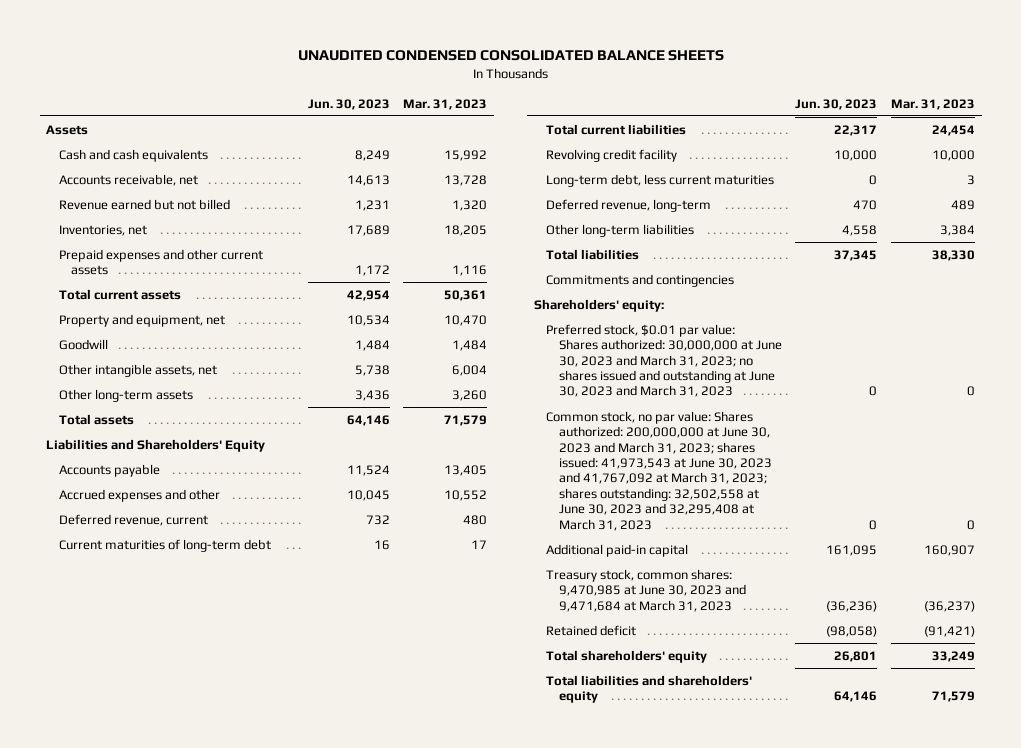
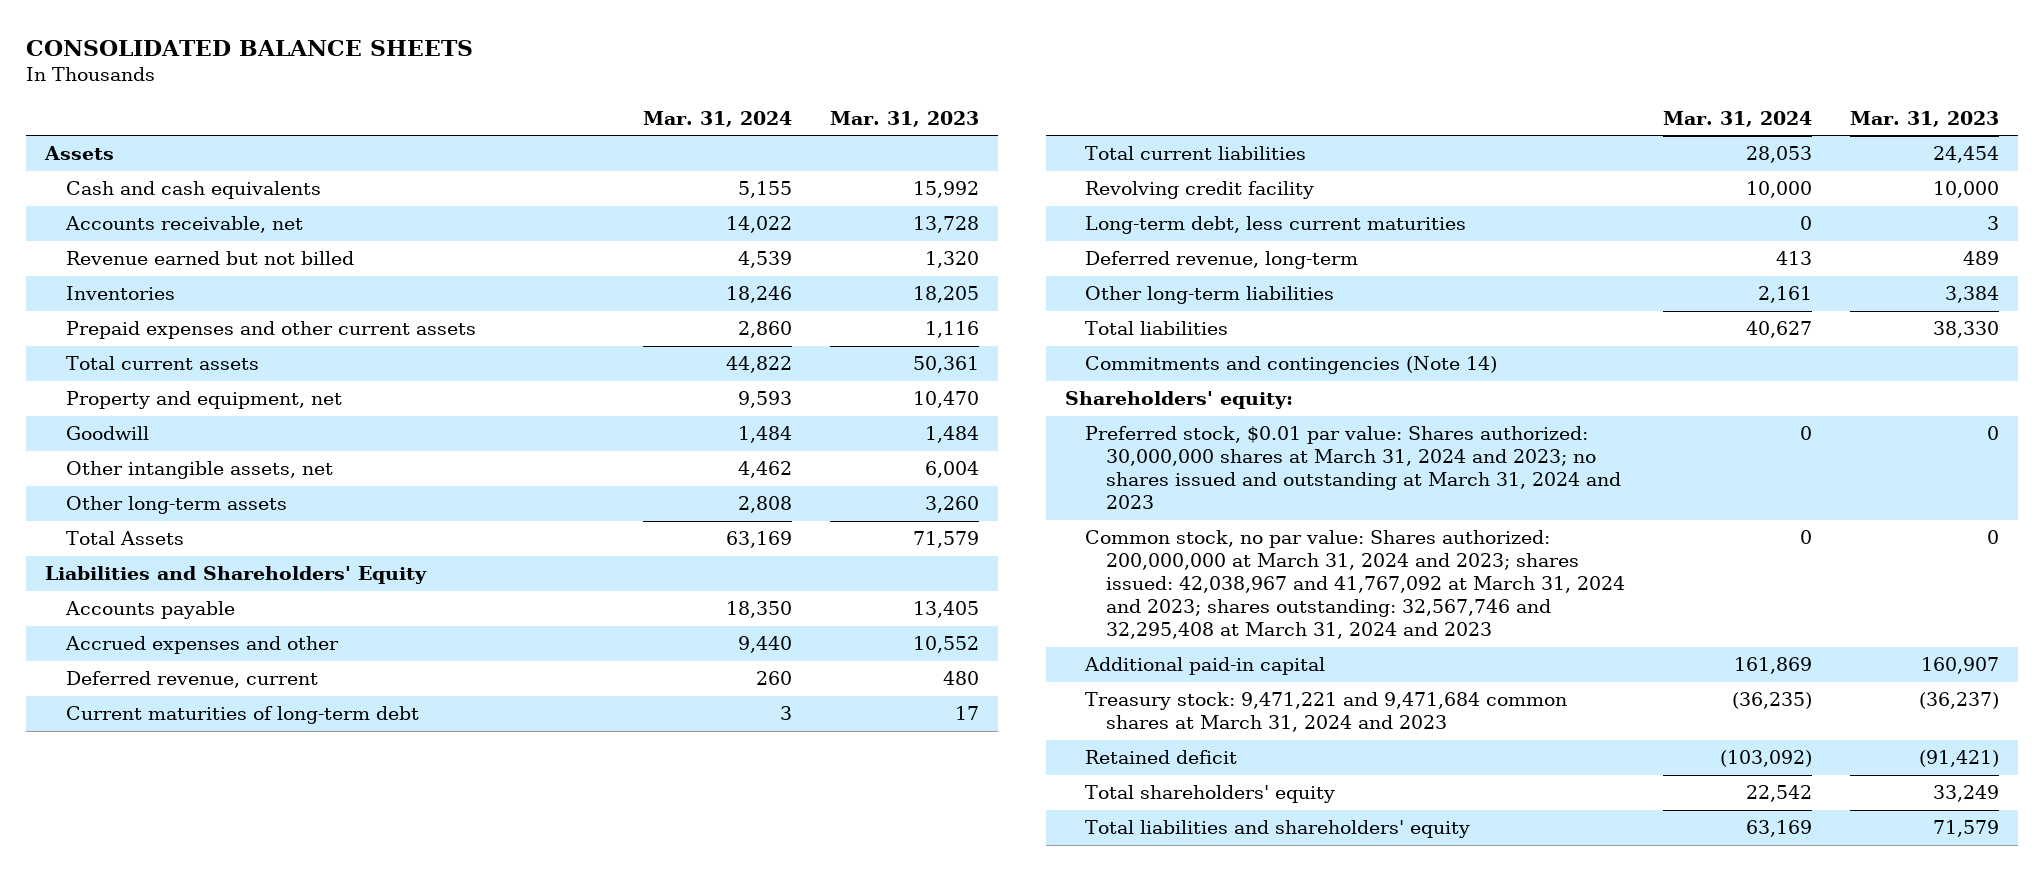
- UNAUDITED CONDENSED CONSOLIDATED BALANCE SHEETS
+ CONSOLIDATED BALANCE SHEETS
- | Jun. 30, 2023 | Mar. 31, 2023
+ | Mar. 31, 2024 | Mar. 31, 2023
- Inventories, net | 17,689 | 18,205
+ Inventories | 18,246 | 18,205
- Total assets | 64,146 | 71,579
+ Total Assets | 63,169 | 71,579
- Commitments and contingencies
+ Commitments and contingencies (Note 14)
- Preferred stock, $0.01 par value: Shares authorized: 30,000,000 at June 30, 2023 and March 31, 2023; no shares issued and outstanding at June 30, 2023 and March 31, 2023 | 0 | 0
- Common stock, no par value: Shares authorized: 200,000,000 at June 30, 2023 and March 31, 2023; shares issued: 41,973,543 at June 30, 2023 and 41,767,092 at March 31, 2023; shares outstanding: 32,502,558 at June 30, 2023 and 32,295,408 at March 31, 2023 | 0 | 0
+ Preferred stock, $0.01 par value: Shares authorized: 30,000,000 shares at March 31, 2024 and 2023; no shares issued and outstanding at March 31, 2024 and 2023 | 0 | 0
+ Common stock, no par value: Shares authorized: 200,000,000 at March 31, 2024 and 2023; shares issued: 42,038,967 and 41,767,092 at March 31, 2024 and 2023; shares outstanding: 32,567,746 and 32,295,408 at March 31, 2024 and 2023 | 0 | 0
- Treasury stock, common shares: 9,470,985 at June 30, 2023 and 9,471,684 at March 31, 2023 | (36,236) | (36,237)
+ Treasury stock: 9,471,221 and 9,471,684 common shares at March 31, 2024 and 2023 | (36,235) | (36,237)

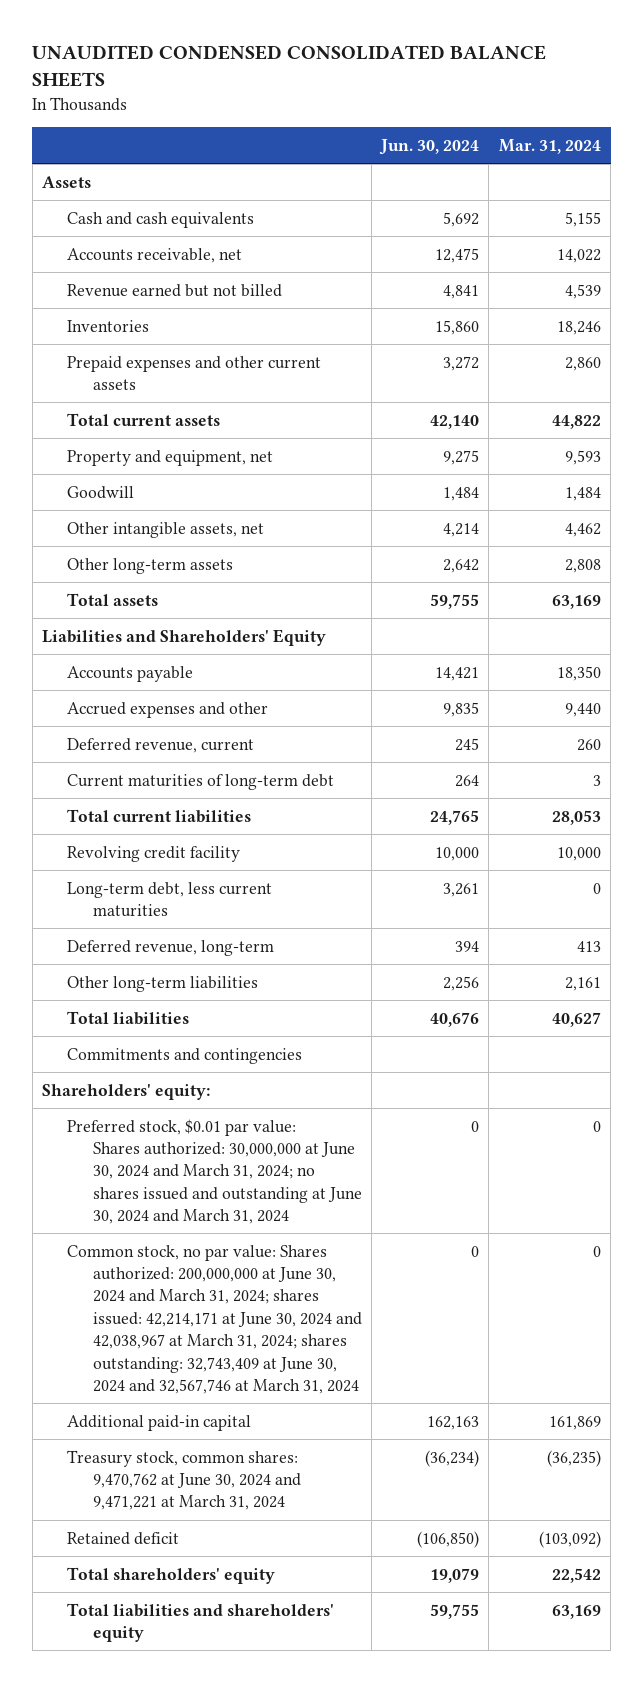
- CONSOLIDATED BALANCE SHEETS
+ UNAUDITED CONDENSED CONSOLIDATED BALANCE SHEETS
- | Mar. 31, 2024 | Mar. 31, 2023
+ | Jun. 30, 2024 | Mar. 31, 2024
- Total Assets | 63,169 | 71,579
+ Total assets | 59,755 | 63,169
- Commitments and contingencies (Note 14)
+ Commitments and contingencies
- Preferred stock, $0.01 par value: Shares authorized: 30,000,000 shares at March 31, 2024 and 2023; no shares issued and outstanding at March 31, 2024 and 2023 | 0 | 0
- Common stock, no par value: Shares authorized: 200,000,000 at March 31, 2024 and 2023; shares issued: 42,038,967 and 41,767,092 at March 31, 2024 and 2023; shares outstanding: 32,567,746 and 32,295,408 at March 31, 2024 and 2023 | 0 | 0
+ Preferred stock, $0.01 par value: Shares authorized: 30,000,000 at June 30, 2024 and March 31, 2024; no shares issued and outstanding at June 30, 2024 and March 31, 2024 | 0 | 0
+ Common stock, no par value: Shares authorized: 200,000,000 at June 30, 2024 and March 31, 2024; shares issued: 42,214,171 at June 30, 2024 and 42,038,967 at March 31, 2024; shares outstanding: 32,743,409 at June 30, 2024 and 32,567,746 at March 31, 2024 | 0 | 0
- Treasury stock: 9,471,221 and 9,471,684 common shares at March 31, 2024 and 2023 | (36,235) | (36,237)
+ Treasury stock, common shares: 9,470,762 at June 30, 2024 and 9,471,221 at March 31, 2024 | (36,234) | (36,235)

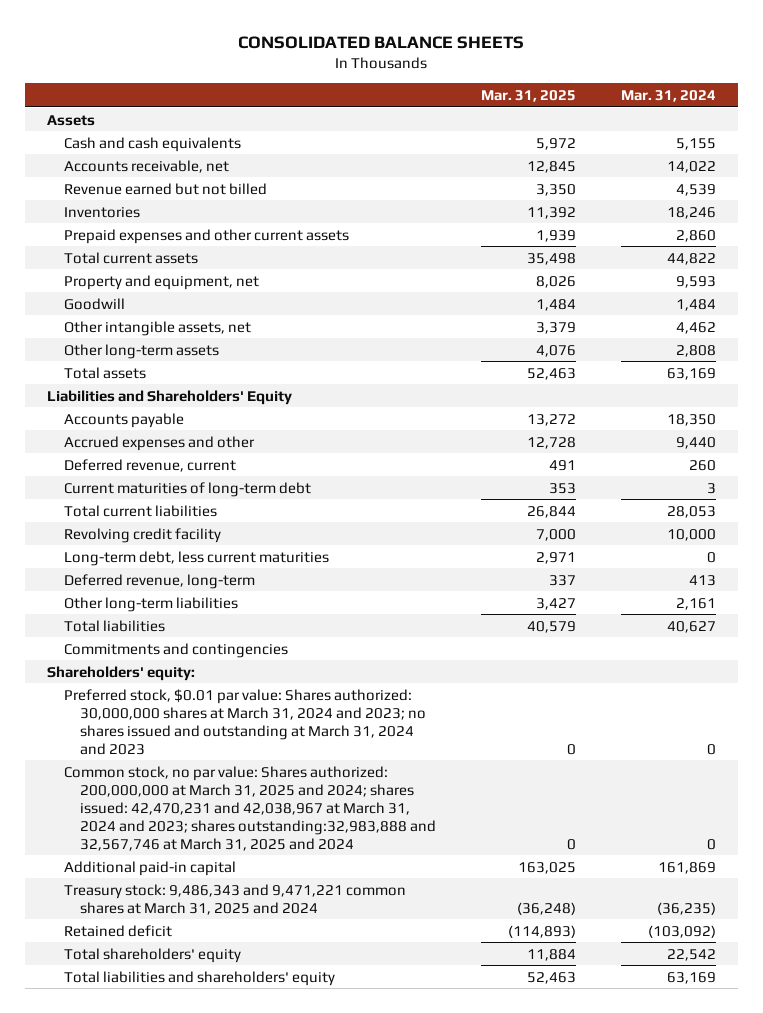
- UNAUDITED CONDENSED CONSOLIDATED BALANCE SHEETS
+ CONSOLIDATED BALANCE SHEETS
- | Jun. 30, 2024 | Mar. 31, 2024
+ | Mar. 31, 2025 | Mar. 31, 2024
- Preferred stock, $0.01 par value: Shares authorized: 30,000,000 at June 30, 2024 and March 31, 2024; no shares issued and outstanding at June 30, 2024 and March 31, 2024 | 0 | 0
- Common stock, no par value: Shares authorized: 200,000,000 at June 30, 2024 and March 31, 2024; shares issued: 42,214,171 at June 30, 2024 and 42,038,967 at March 31, 2024; shares outstanding: 32,743,409 at June 30, 2024 and 32,567,746 at March 31, 2024 | 0 | 0
+ Preferred stock, $0.01 par value: Shares authorized: 30,000,000 shares at March 31, 2024 and 2023; no shares issued and outstanding at March 31, 2024 and 2023 | 0 | 0
+ Common stock, no par value: Shares authorized: 200,000,000 at March 31, 2025 and 2024; shares issued: 42,470,231 and 42,038,967 at March 31, 2024 and 2023; shares outstanding:32,983,888 and 32,567,746 at March 31, 2025 and 2024 | 0 | 0
- Treasury stock, common shares: 9,470,762 at June 30, 2024 and 9,471,221 at March 31, 2024 | (36,234) | (36,235)
+ Treasury stock: 9,486,343 and 9,471,221 common shares at March 31, 2025 and 2024 | (36,248) | (36,235)

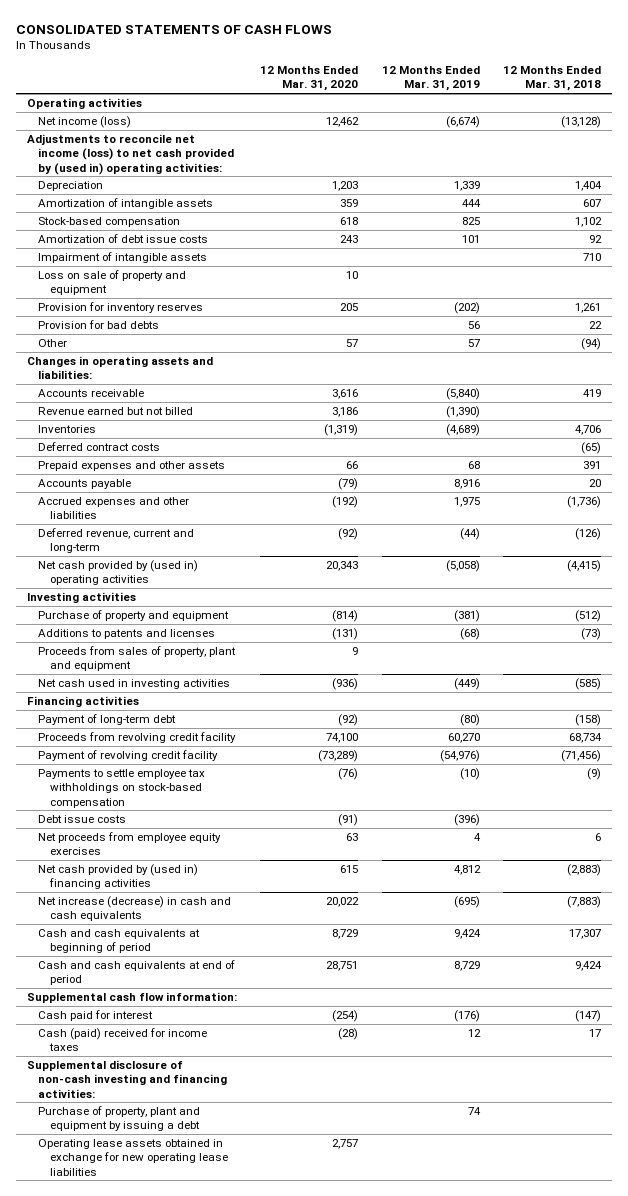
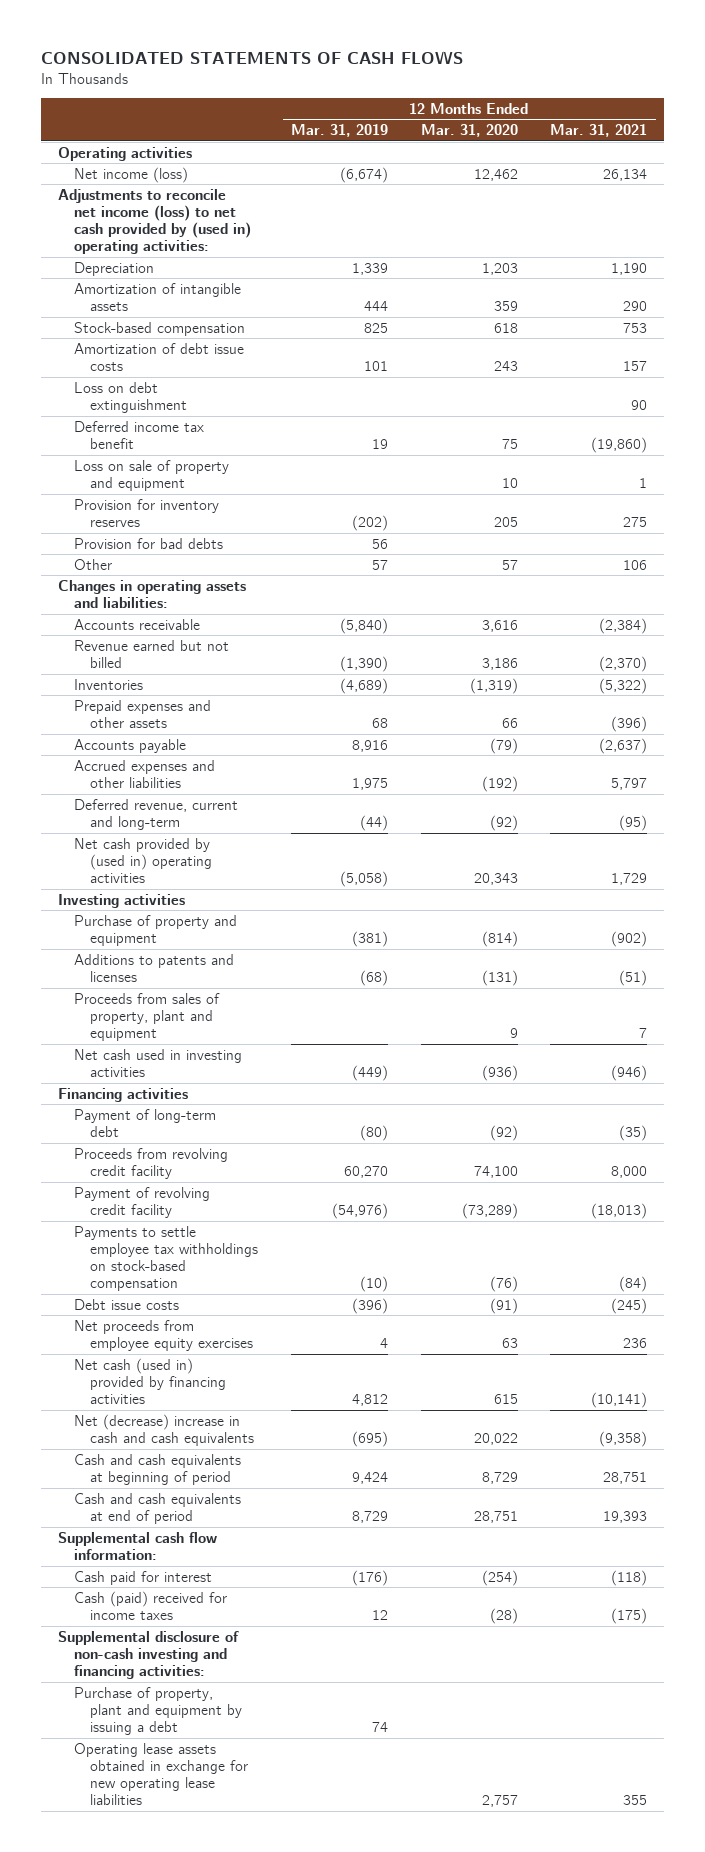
- | 12 Months Ended Mar. 31, 2020 | 12 Months Ended Mar. 31, 2019 | 12 Months Ended Mar. 31, 2018
+ | 12 Months Ended Mar. 31, 2019 | 12 Months Ended Mar. 31, 2020 | 12 Months Ended Mar. 31, 2021
- Impairment of intangible assets | | | 710
+ Loss on debt extinguishment | | | 90
+ Deferred income tax benefit | 19 | 75 | (19,860)
- Deferred contract costs | | | (65)
- Net cash provided by (used in) financing activities | 615 | 4,812 | (2,883)
- Net increase (decrease) in cash and cash equivalents | 20,022 | (695) | (7,883)
+ Net cash (used in) provided by financing activities | 4,812 | 615 | (10,141)
+ Net (decrease) increase in cash and cash equivalents | (695) | 20,022 | (9,358)

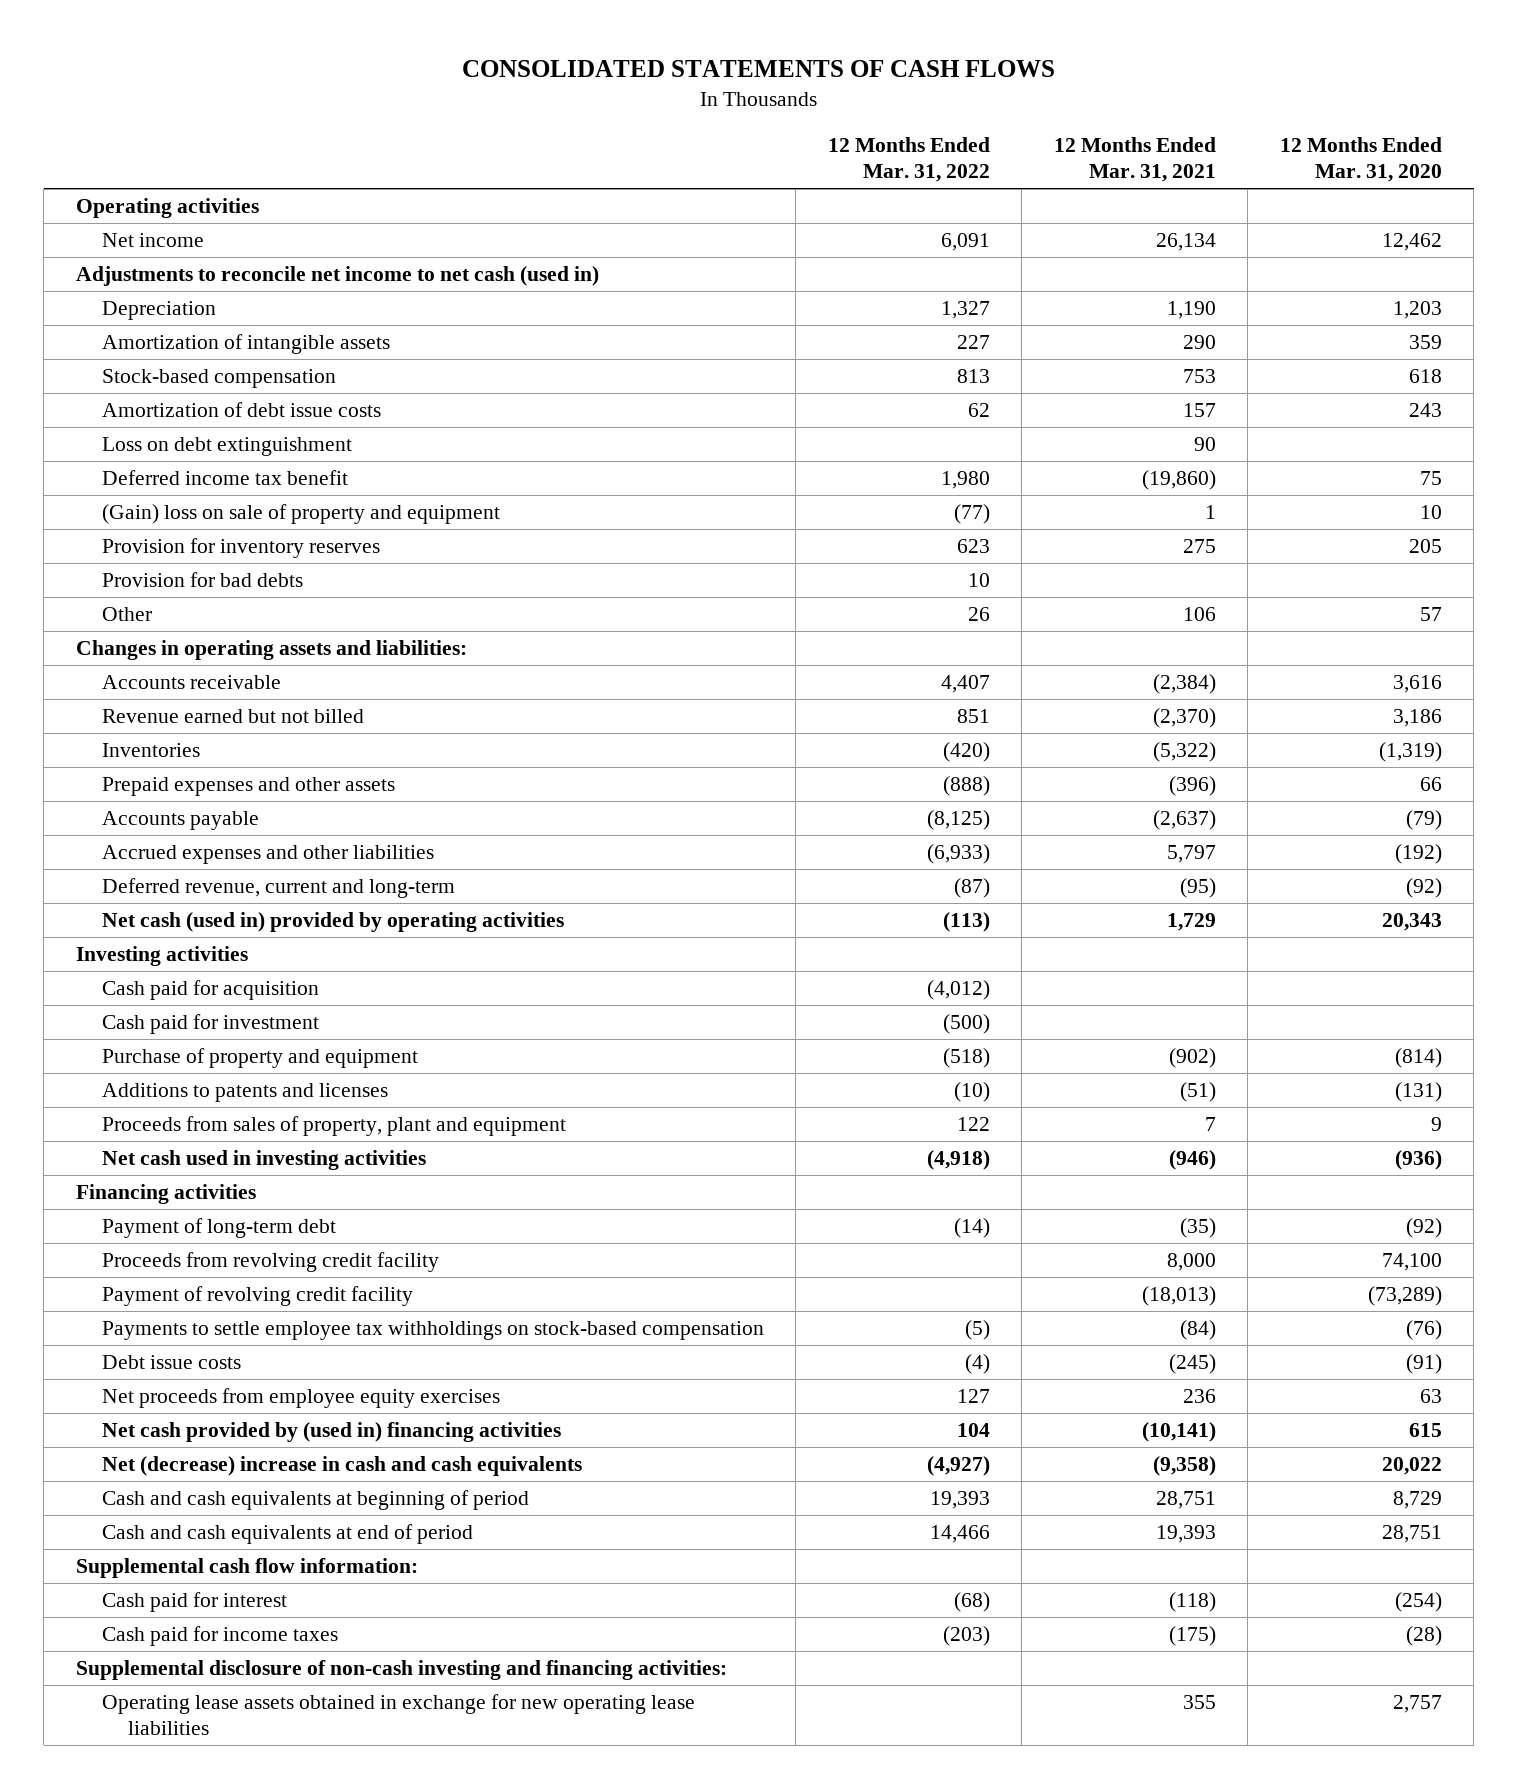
- | 12 Months Ended Mar. 31, 2019 | 12 Months Ended Mar. 31, 2020 | 12 Months Ended Mar. 31, 2021
+ | 12 Months Ended Mar. 31, 2022 | 12 Months Ended Mar. 31, 2021 | 12 Months Ended Mar. 31, 2020
- Net income (loss) | (6,674) | 12,462 | 26,134
- Adjustments to reconcile net income (loss) to net cash provided by (used in) operating activities:
+ Net income | 6,091 | 26,134 | 12,462
+ Adjustments to reconcile net income to net cash (used in)
- Loss on sale of property and equipment | | 10 | 1
+ (Gain) loss on sale of property and equipment | (77) | 1 | 10
- Net cash provided by (used in) operating activities | (5,058) | 20,343 | 1,729
+ Net cash (used in) provided by operating activities | (113) | 1,729 | 20,343
+ Cash paid for acquisition | (4,012) | |
+ Cash paid for investment | (500) | |
- Net cash (used in) provided by financing activities | 4,812 | 615 | (10,141)
+ Net cash provided by (used in) financing activities | 104 | (10,141) | 615
- Cash (paid) received for income taxes | 12 | (28) | (175)
+ Cash paid for income taxes | (203) | (175) | (28)
- Purchase of property, plant and equipment by issuing a debt | 74 | |

